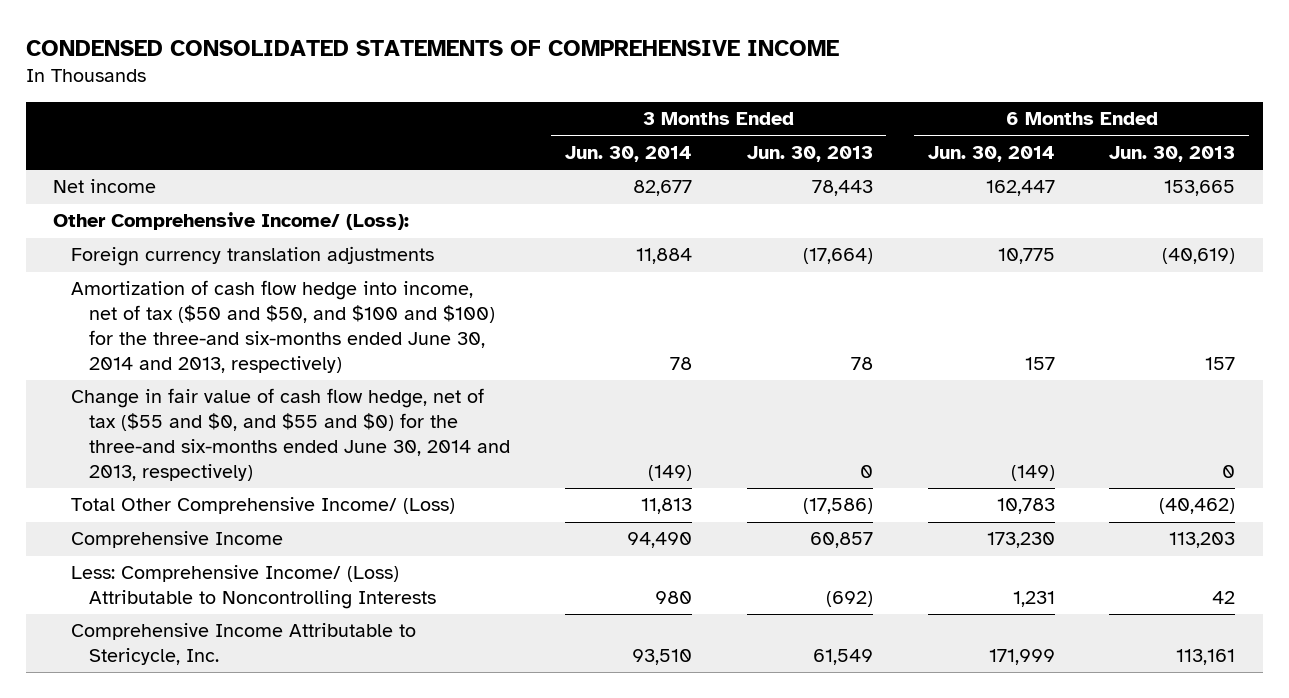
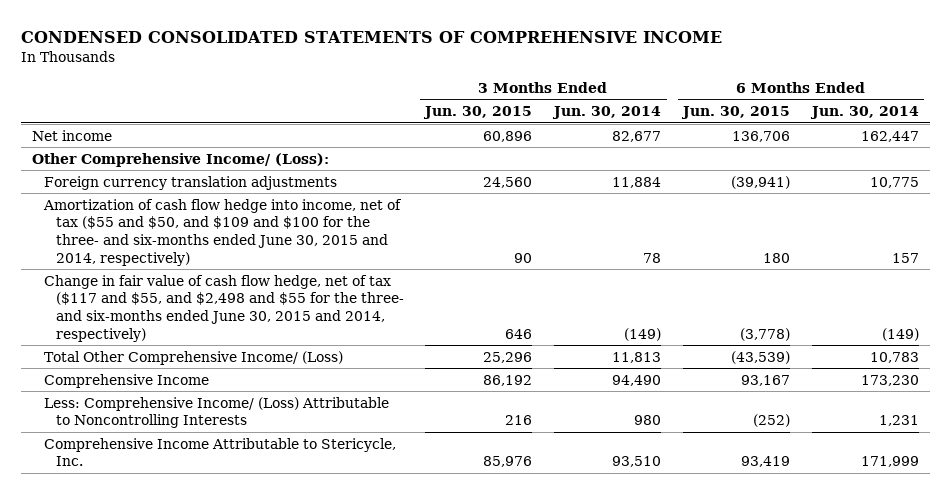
- | 3 Months Ended Jun. 30, 2014 | 3 Months Ended Jun. 30, 2013 | 6 Months Ended Jun. 30, 2014 | 6 Months Ended Jun. 30, 2013
+ | 3 Months Ended Jun. 30, 2015 | 3 Months Ended Jun. 30, 2014 | 6 Months Ended Jun. 30, 2015 | 6 Months Ended Jun. 30, 2014
- Amortization of cash flow hedge into income, net of tax ($50 and $50, and $100 and $100) for the three-and six-months ended June 30, 2014 and 2013, respectively) | 78 | 78 | 157 | 157
- Change in fair value of cash flow hedge, net of tax ($55 and $0, and $55 and $0) for the three-and six-months ended June 30, 2014 and 2013, respectively) | (149) | 0 | (149) | 0
+ Amortization of cash flow hedge into income, net of tax ($55 and $50, and $109 and $100 for the three- and six-months ended June 30, 2015 and 2014, respectively) | 90 | 78 | 180 | 157
+ Change in fair value of cash flow hedge, net of tax ($117 and $55, and $2,498 and $55 for the three- and six-months ended June 30, 2015 and 2014, respectively) | 646 | (149) | (3,778) | (149)

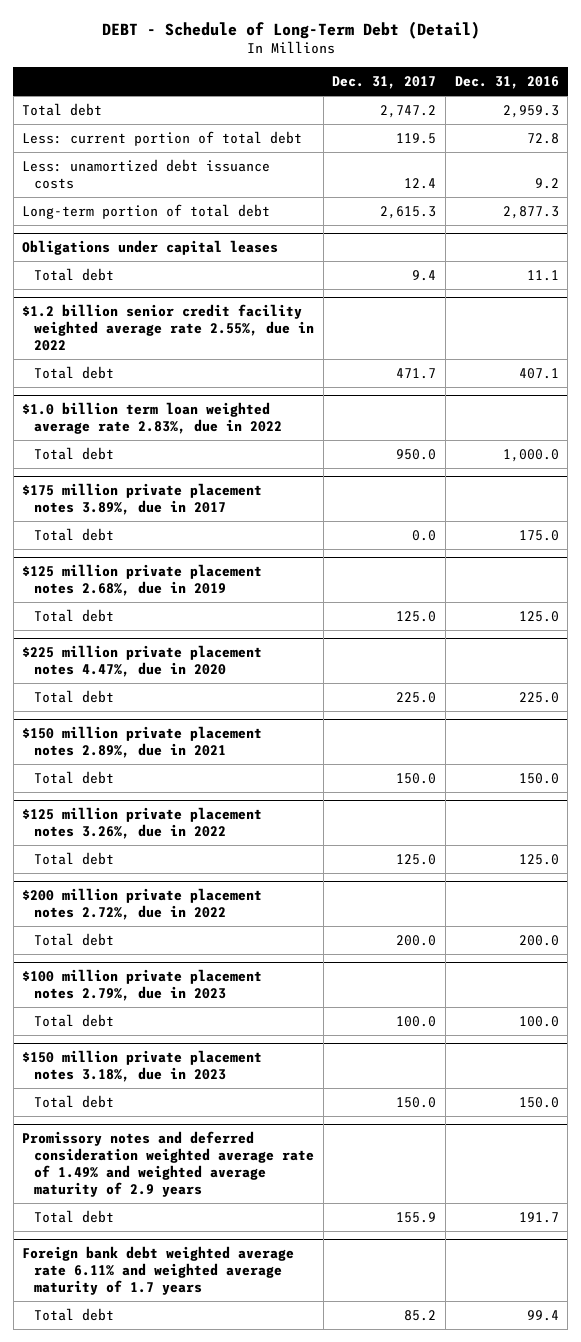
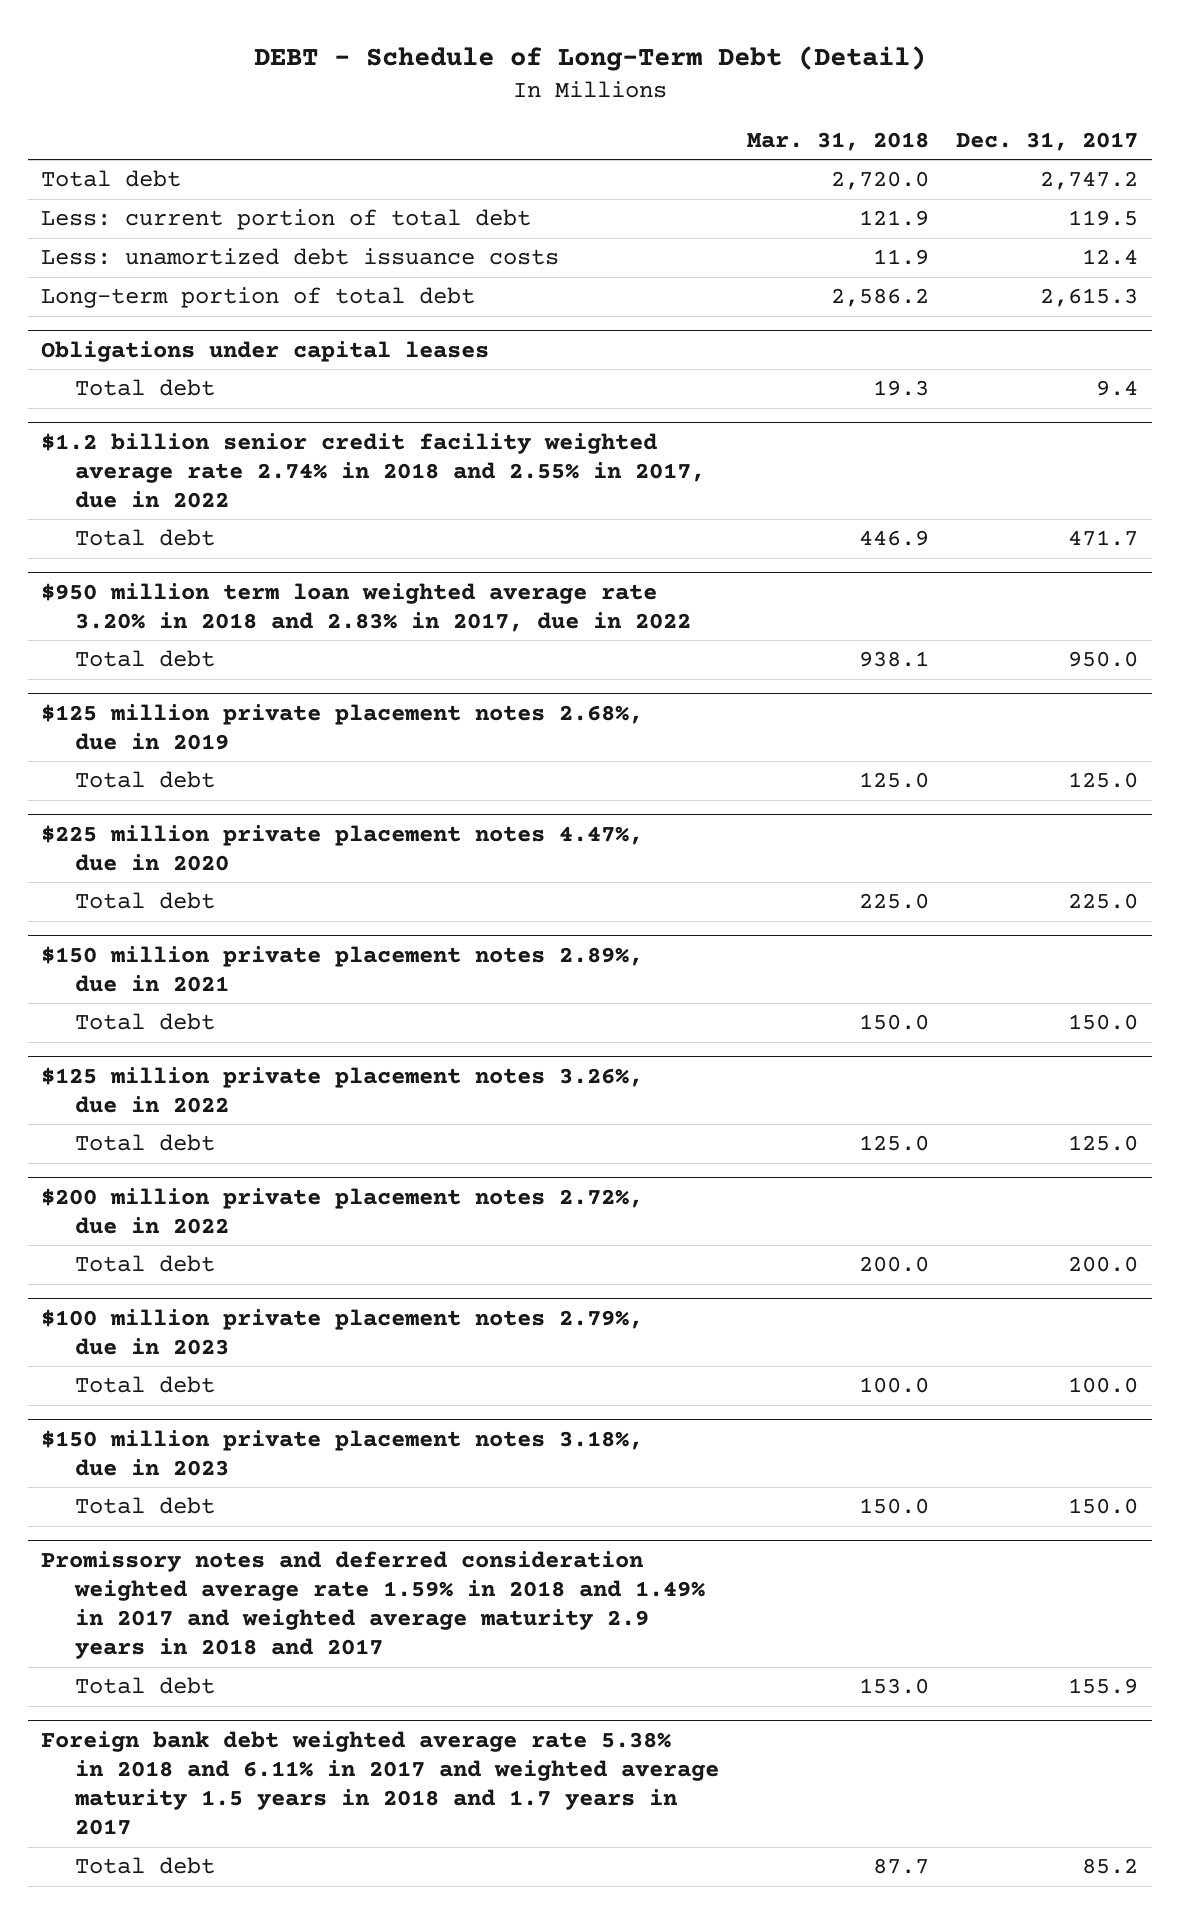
- | Dec. 31, 2017 | Dec. 31, 2016
+ | Mar. 31, 2018 | Dec. 31, 2017
- $1.2 billion senior credit facility weighted average rate 2.55%, due in 2022
+ $1.2 billion senior credit facility weighted average rate 2.74% in 2018 and 2.55% in 2017, due in 2022
- $1.0 billion term loan weighted average rate 2.83%, due in 2022
+ $950 million term loan weighted average rate 3.20% in 2018 and 2.83% in 2017, due in 2022
- $175 million private placement notes 3.89%, due in 2017
- Total debt | 0.0 | 175.0
- Promissory notes and deferred consideration weighted average rate of 1.49% and weighted average maturity of 2.9 years
+ Promissory notes and deferred consideration weighted average rate 1.59% in 2018 and 1.49% in 2017 and weighted average maturity 2.9 years in 2018 and 2017
- Foreign bank debt weighted average rate 6.11% and weighted average maturity of 1.7 years
+ Foreign bank debt weighted average rate 5.38% in 2018 and 6.11% in 2017 and weighted average maturity 1.5 years in 2018 and 1.7 years in 2017

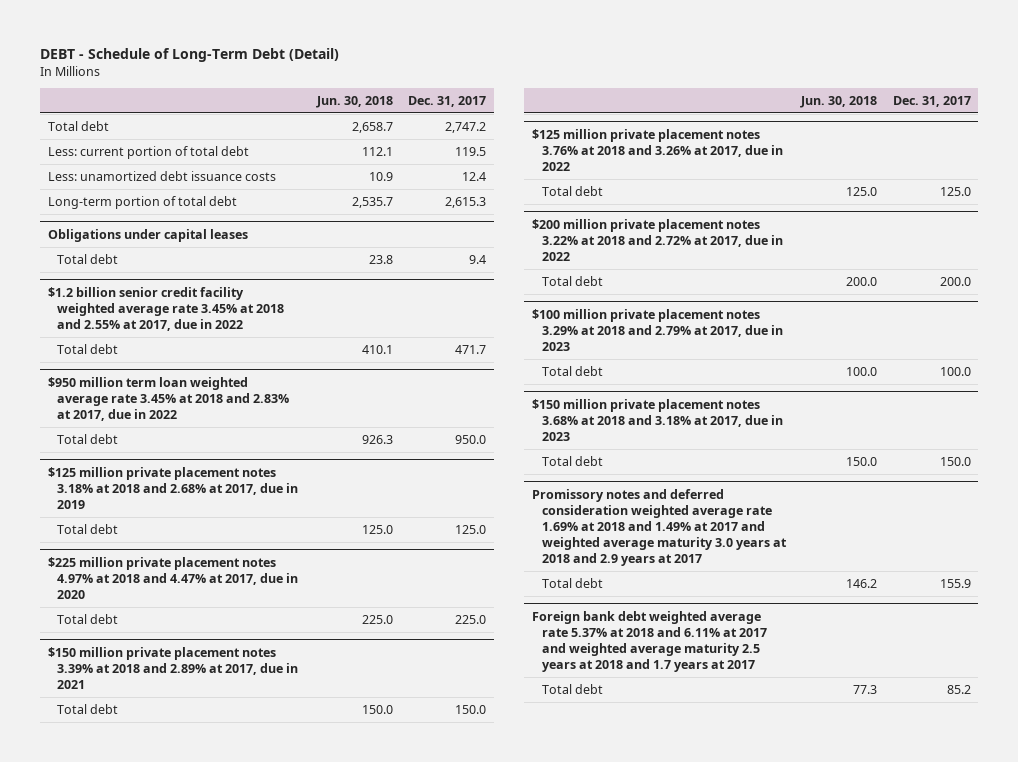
- | Mar. 31, 2018 | Dec. 31, 2017
+ | Jun. 30, 2018 | Dec. 31, 2017
- $1.2 billion senior credit facility weighted average rate 2.74% in 2018 and 2.55% in 2017, due in 2022
+ $1.2 billion senior credit facility weighted average rate 3.45% at 2018 and 2.55% at 2017, due in 2022
- $950 million term loan weighted average rate 3.20% in 2018 and 2.83% in 2017, due in 2022
+ $950 million term loan weighted average rate 3.45% at 2018 and 2.83% at 2017, due in 2022
- $125 million private placement notes 2.68%, due in 2019
+ $125 million private placement notes 3.18% at 2018 and 2.68% at 2017, due in 2019
- $225 million private placement notes 4.47%, due in 2020
+ $225 million private placement notes 4.97% at 2018 and 4.47% at 2017, due in 2020
- $150 million private placement notes 2.89%, due in 2021
+ $150 million private placement notes 3.39% at 2018 and 2.89% at 2017, due in 2021
- $125 million private placement notes 3.26%, due in 2022
+ $125 million private placement notes 3.76% at 2018 and 3.26% at 2017, due in 2022
- $200 million private placement notes 2.72%, due in 2022
+ $200 million private placement notes 3.22% at 2018 and 2.72% at 2017, due in 2022
- $100 million private placement notes 2.79%, due in 2023
+ $100 million private placement notes 3.29% at 2018 and 2.79% at 2017, due in 2023
- $150 million private placement notes 3.18%, due in 2023
+ $150 million private placement notes 3.68% at 2018 and 3.18% at 2017, due in 2023
- Promissory notes and deferred consideration weighted average rate 1.59% in 2018 and 1.49% in 2017 and weighted average maturity 2.9 years in 2018 and 2017
+ Promissory notes and deferred consideration weighted average rate 1.69% at 2018 and 1.49% at 2017 and weighted average maturity 3.0 years at 2018 and 2.9 years at 2017
- Foreign bank debt weighted average rate 5.38% in 2018 and 6.11% in 2017 and weighted average maturity 1.5 years in 2018 and 1.7 years in 2017
+ Foreign bank debt weighted average rate 5.37% at 2018 and 6.11% at 2017 and weighted average maturity 2.5 years at 2018 and 1.7 years at 2017

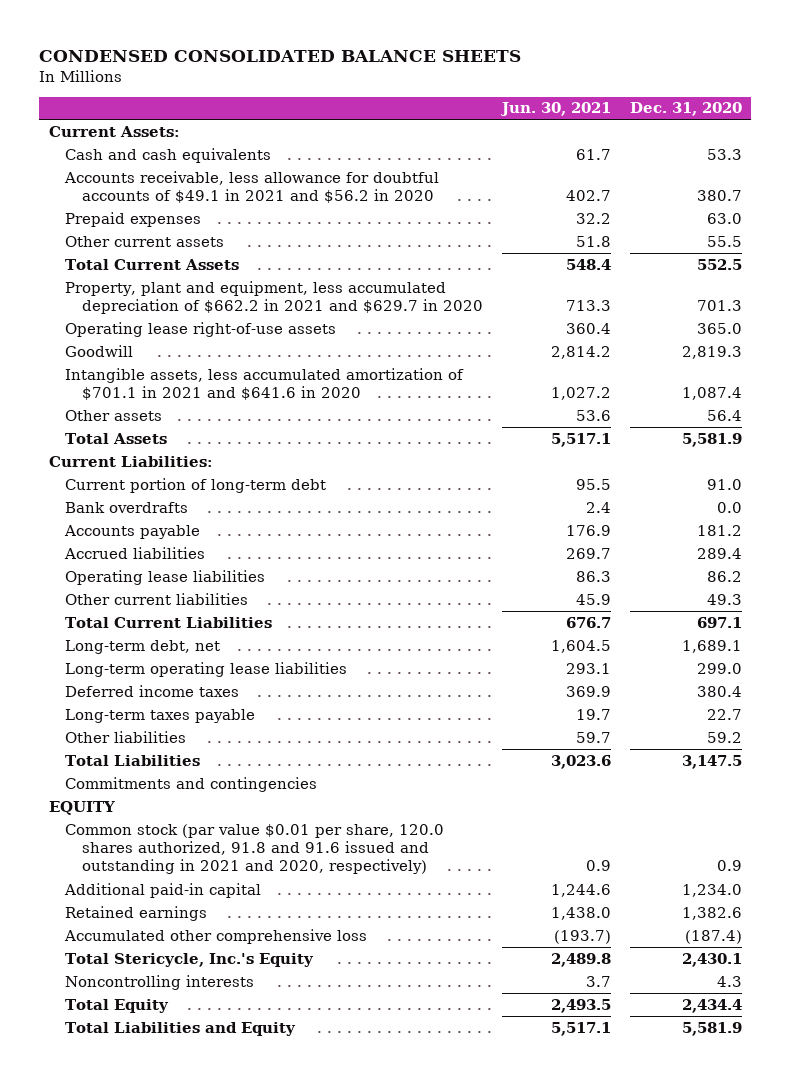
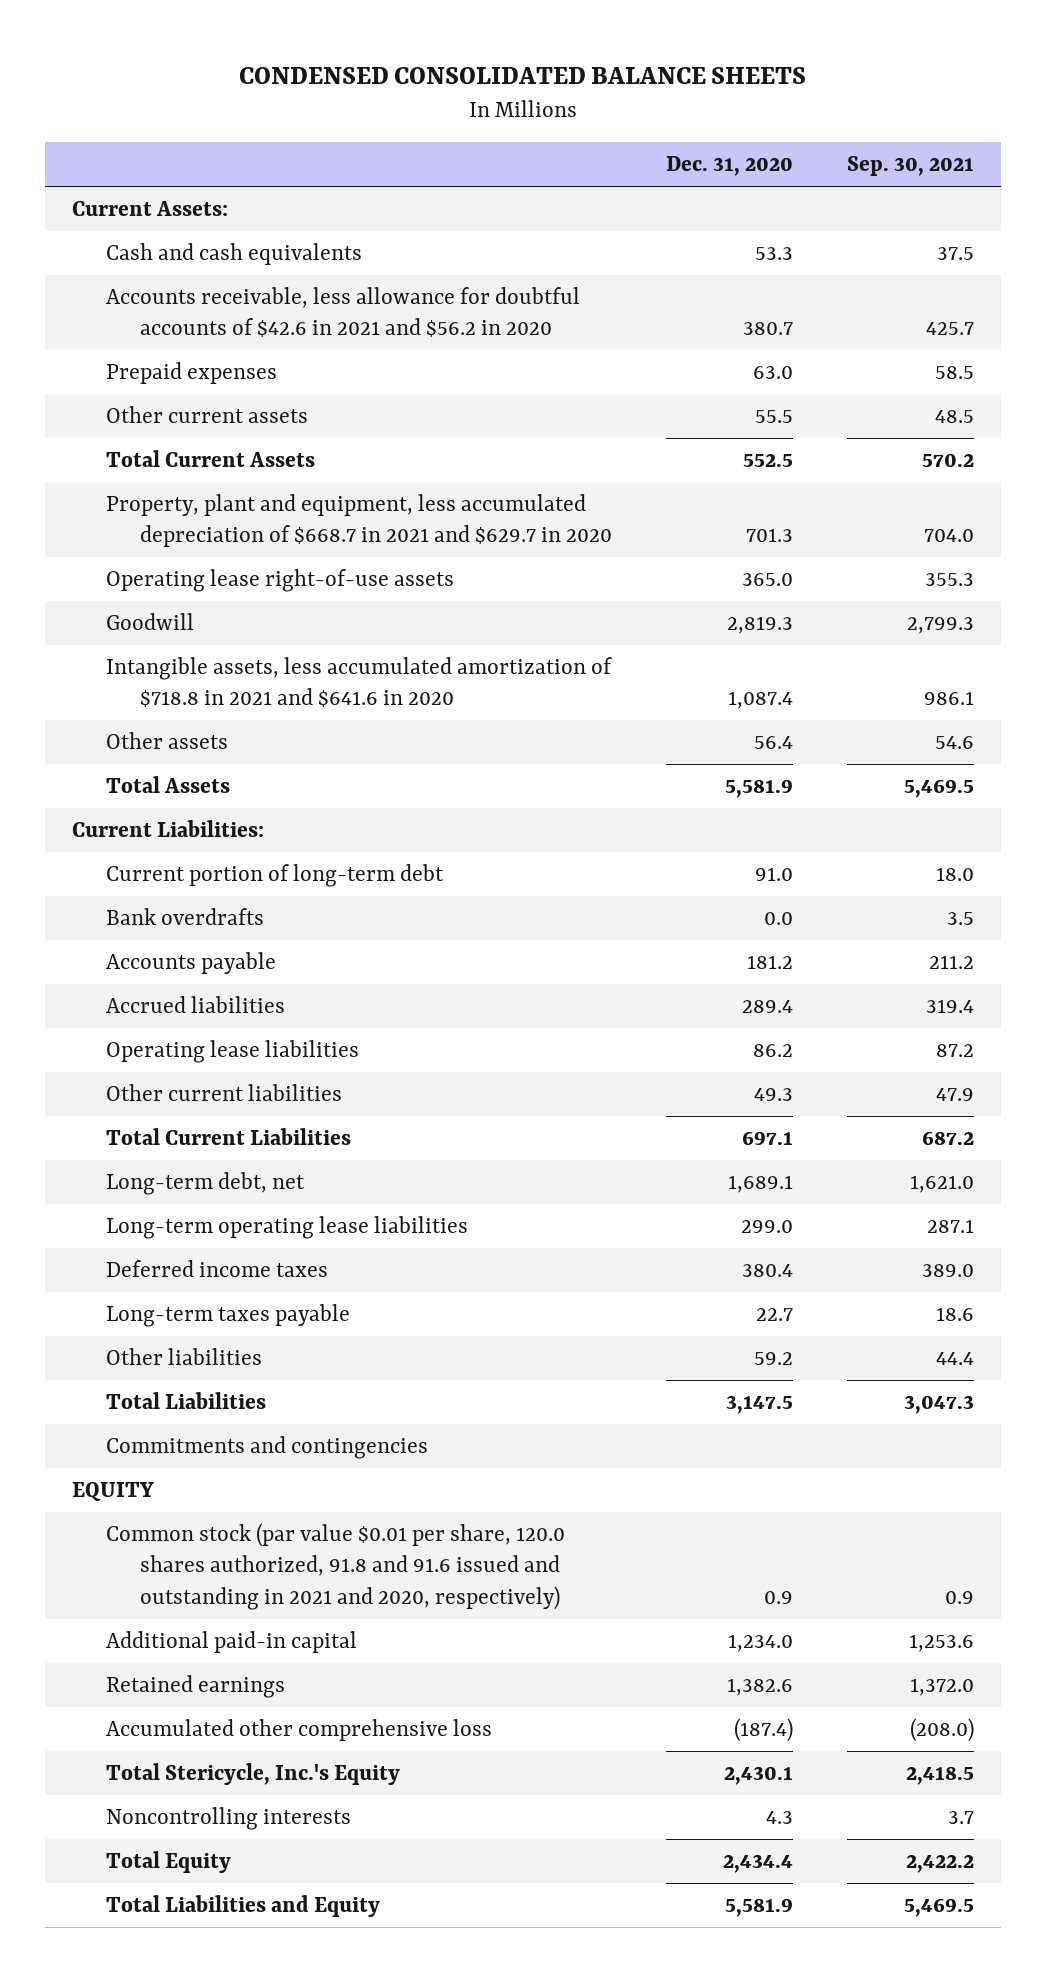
- | Jun. 30, 2021 | Dec. 31, 2020
+ | Dec. 31, 2020 | Sep. 30, 2021
- Accounts receivable, less allowance for doubtful accounts of $49.1 in 2021 and $56.2 in 2020 | 402.7 | 380.7
+ Accounts receivable, less allowance for doubtful accounts of $42.6 in 2021 and $56.2 in 2020 | 380.7 | 425.7
- Property, plant and equipment, less accumulated depreciation of $662.2 in 2021 and $629.7 in 2020 | 713.3 | 701.3
+ Property, plant and equipment, less accumulated depreciation of $668.7 in 2021 and $629.7 in 2020 | 701.3 | 704.0
- Intangible assets, less accumulated amortization of $701.1 in 2021 and $641.6 in 2020 | 1,027.2 | 1,087.4
+ Intangible assets, less accumulated amortization of $718.8 in 2021 and $641.6 in 2020 | 1,087.4 | 986.1

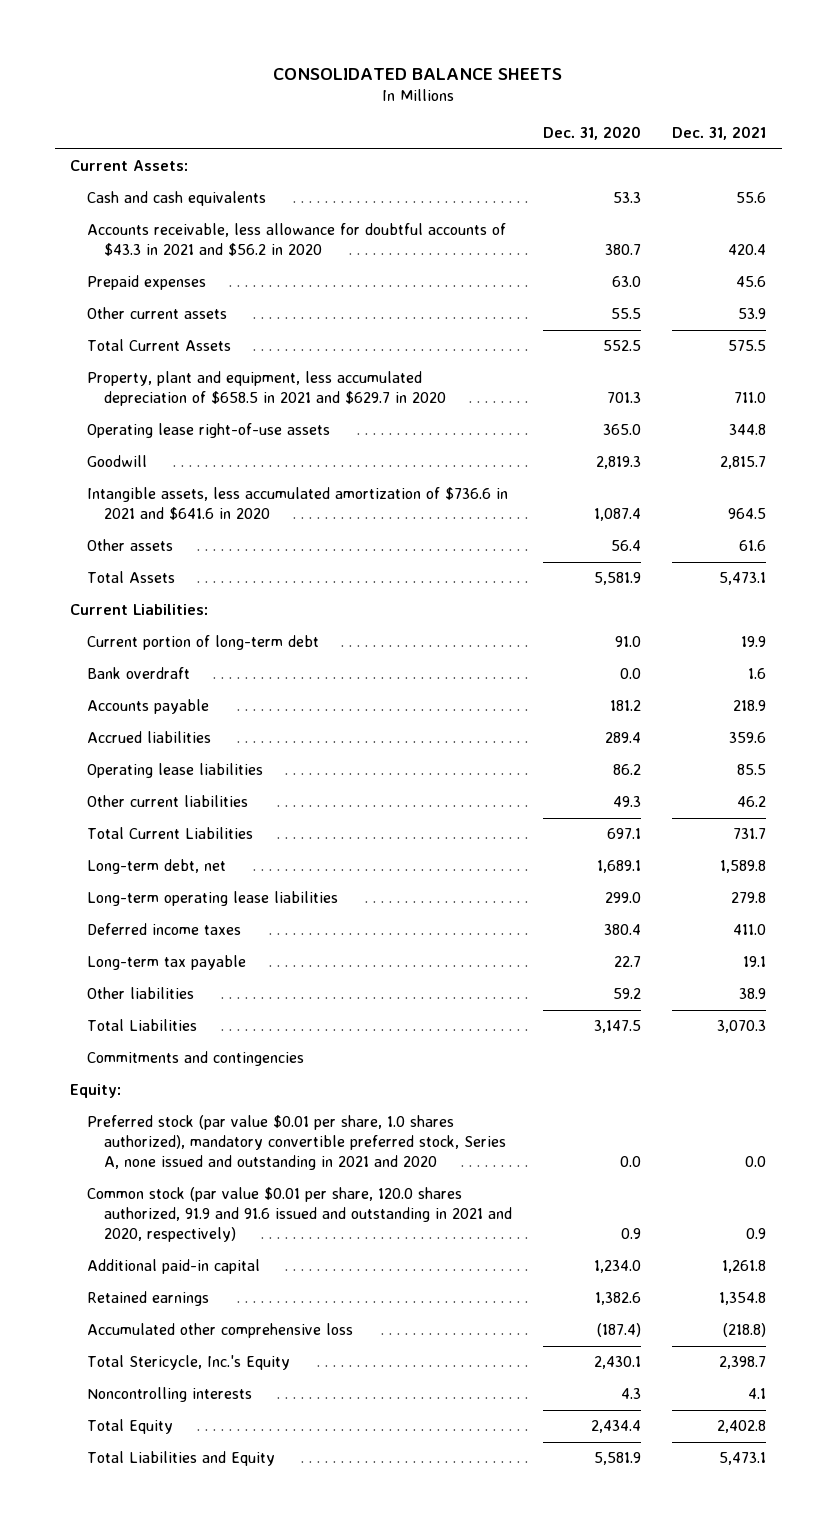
- CONDENSED CONSOLIDATED BALANCE SHEETS
+ CONSOLIDATED BALANCE SHEETS
- | Dec. 31, 2020 | Sep. 30, 2021
+ | Dec. 31, 2020 | Dec. 31, 2021
- Accounts receivable, less allowance for doubtful accounts of $42.6 in 2021 and $56.2 in 2020 | 380.7 | 425.7
+ Accounts receivable, less allowance for doubtful accounts of $43.3 in 2021 and $56.2 in 2020 | 380.7 | 420.4
- Property, plant and equipment, less accumulated depreciation of $668.7 in 2021 and $629.7 in 2020 | 701.3 | 704.0
+ Property, plant and equipment, less accumulated depreciation of $658.5 in 2021 and $629.7 in 2020 | 701.3 | 711.0
- Intangible assets, less accumulated amortization of $718.8 in 2021 and $641.6 in 2020 | 1,087.4 | 986.1
+ Intangible assets, less accumulated amortization of $736.6 in 2021 and $641.6 in 2020 | 1,087.4 | 964.5
- Bank overdrafts | 0.0 | 3.5
+ Bank overdraft | 0.0 | 1.6
- Long-term taxes payable | 22.7 | 18.6
+ Long-term tax payable | 22.7 | 19.1
- EQUITY
- Common stock (par value $0.01 per share, 120.0 shares authorized, 91.8 and 91.6 issued and outstanding in 2021 and 2020, respectively) | 0.9 | 0.9
+ Equity:
+ Preferred stock (par value $0.01 per share, 1.0 shares authorized), mandatory convertible preferred stock, Series A, none issued and outstanding in 2021 and 2020 | 0.0 | 0.0
+ Common stock (par value $0.01 per share, 120.0 shares authorized, 91.9 and 91.6 issued and outstanding in 2021 and 2020, respectively) | 0.9 | 0.9

